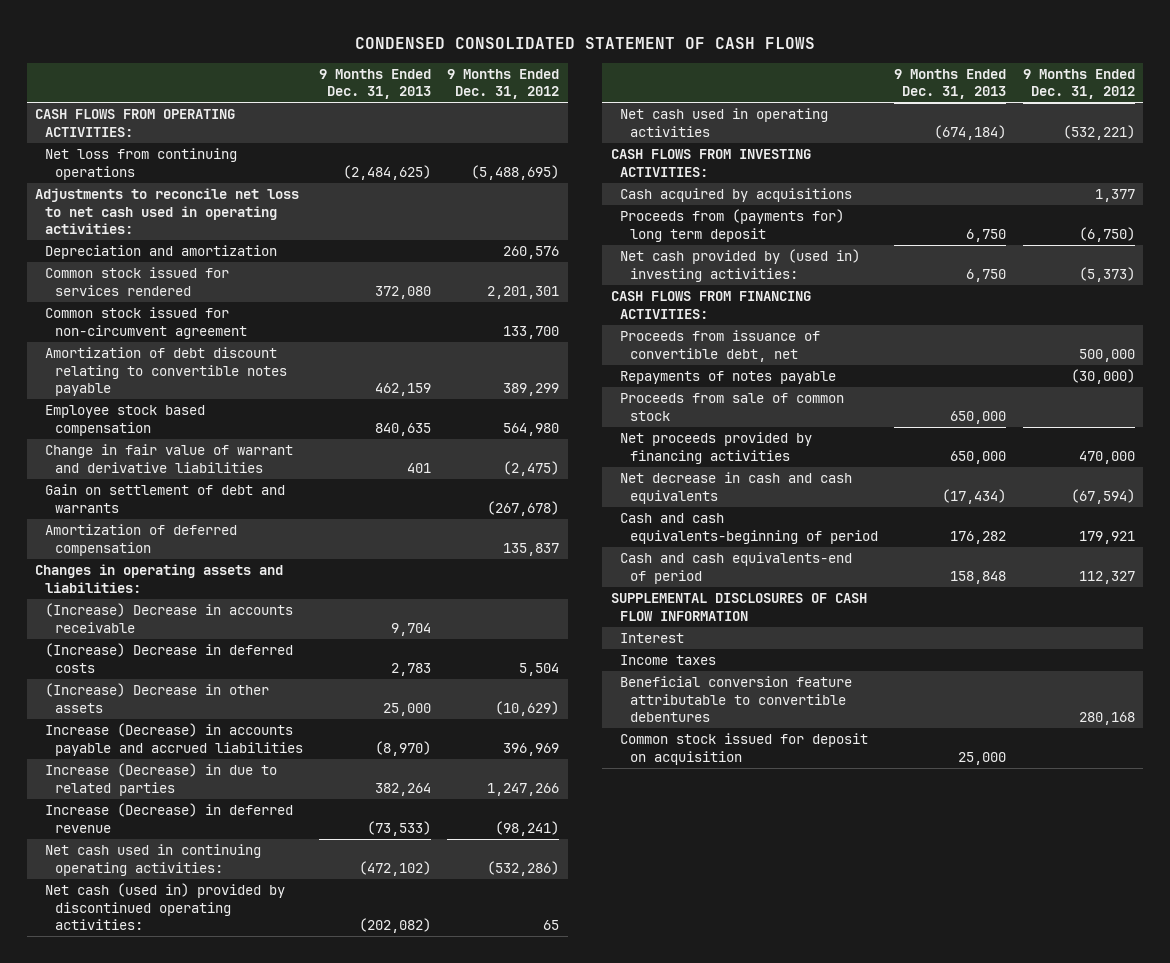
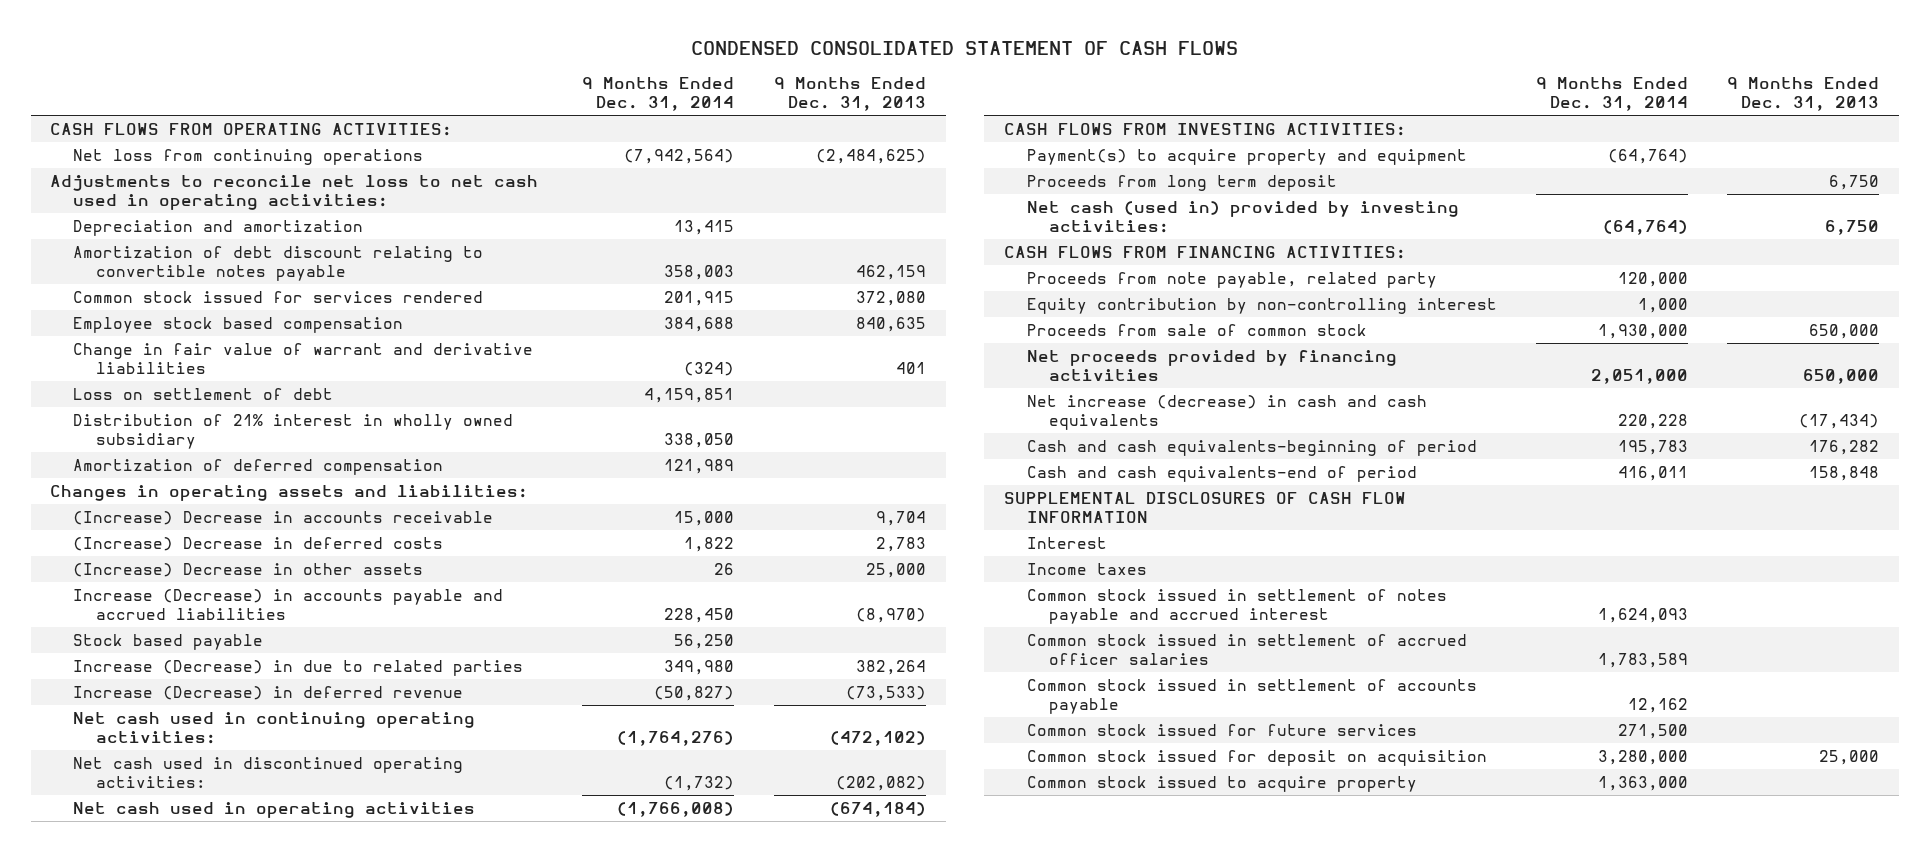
- | 9 Months Ended Dec. 31, 2013 | 9 Months Ended Dec. 31, 2012
+ | 9 Months Ended Dec. 31, 2014 | 9 Months Ended Dec. 31, 2013
- Common stock issued for non-circumvent agreement | | 133,700
moved down: Common stock issued for services rendered | 201,915 | 372,080
- Gain on settlement of debt and warrants | | (267,678)
+ Loss on settlement of debt | 4,159,851 |
+ Distribution of 21% interest in wholly owned subsidiary | 338,050 |
+ Stock based payable | 56,250 |
- Net cash (used in) provided by discontinued operating activities: | (202,082) | 65
+ Net cash used in discontinued operating activities: | (1,732) | (202,082)
- Cash acquired by acquisitions | | 1,377
- Proceeds from (payments for) long term deposit | 6,750 | (6,750)
- Net cash provided by (used in) investing activities: | 6,750 | (5,373)
+ Payment(s) to acquire property and equipment | (64,764) |
+ Proceeds from long term deposit | | 6,750
+ Net cash (used in) provided by investing activities: | (64,764) | 6,750
- Proceeds from issuance of convertible debt, net | | 500,000
- Repayments of notes payable | | (30,000)
+ Proceeds from note payable, related party | 120,000 |
+ Equity contribution by non-controlling interest | 1,000 |
- Net decrease in cash and cash equivalents | (17,434) | (67,594)
+ Net increase (decrease) in cash and cash equivalents | 220,228 | (17,434)
- Beneficial conversion feature attributable to convertible debentures | | 280,168
+ Common stock issued in settlement of notes payable and accrued interest | 1,624,093 |
+ Common stock issued in settlement of accrued officer salaries | 1,783,589 |
+ Common stock issued in settlement of accounts payable | 12,162 |
+ Common stock issued for future services | 271,500 |
+ Common stock issued to acquire property | 1,363,000 |

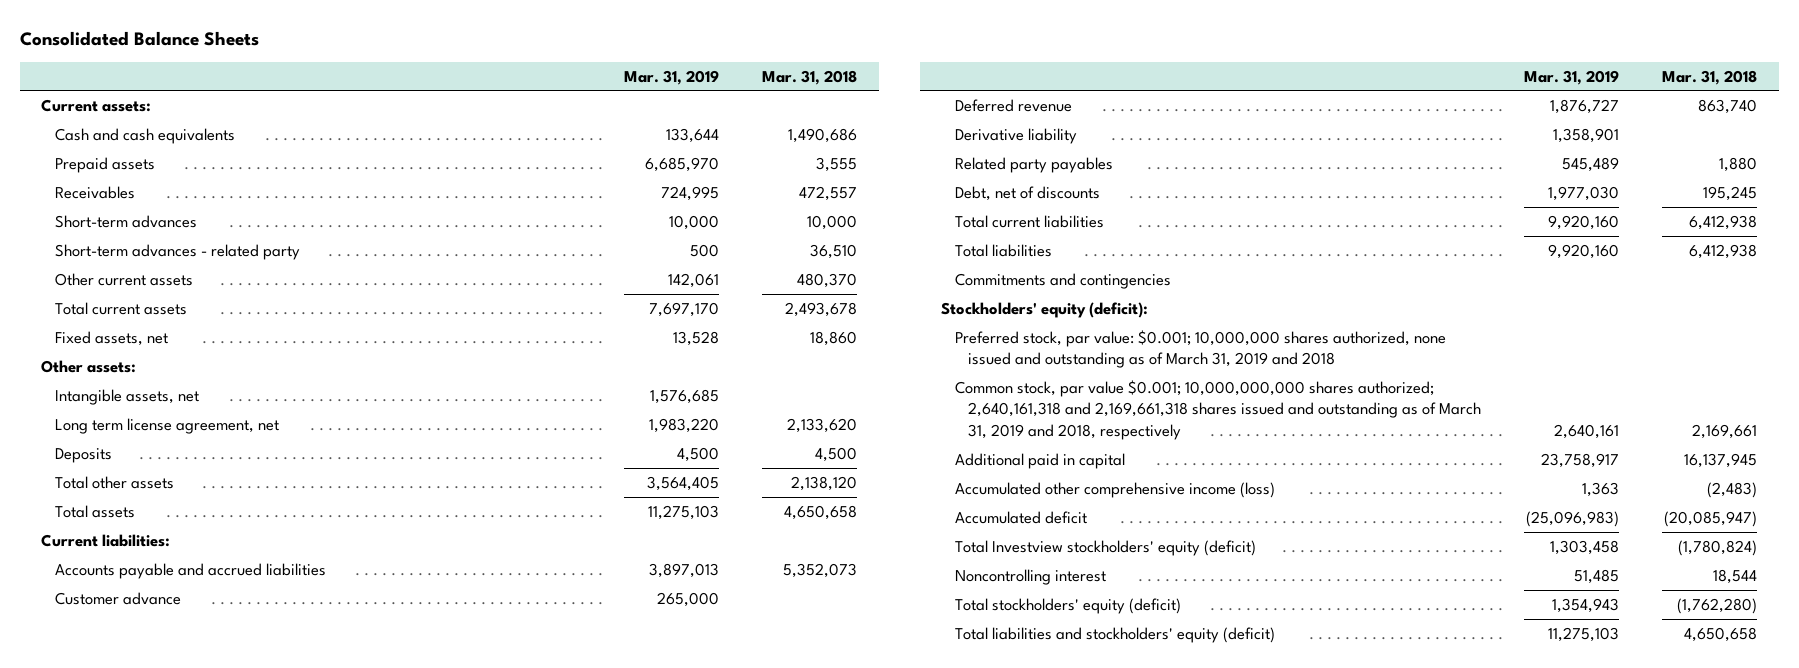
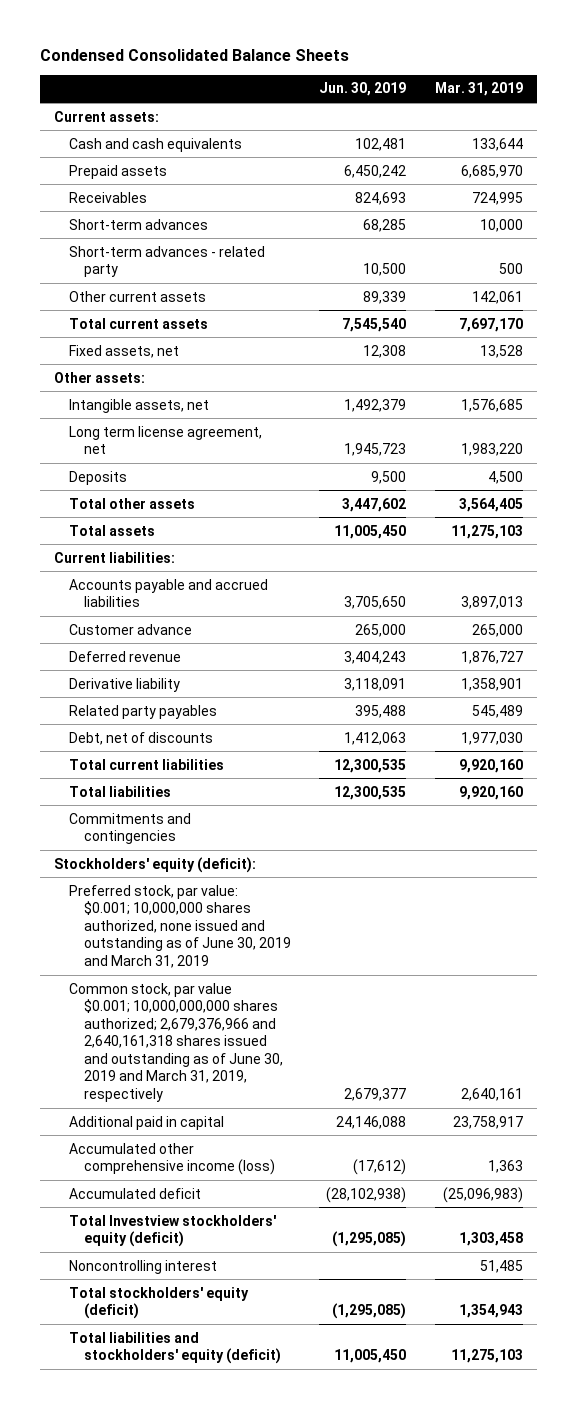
- Consolidated Balance Sheets
+ Condensed Consolidated Balance Sheets
- | Mar. 31, 2019 | Mar. 31, 2018
+ | Jun. 30, 2019 | Mar. 31, 2019
- Preferred stock, par value: $0.001; 10,000,000 shares authorized, none issued and outstanding as of March 31, 2019 and 2018
- Common stock, par value $0.001; 10,000,000,000 shares authorized; 2,640,161,318 and 2,169,661,318 shares issued and outstanding as of March 31, 2019 and 2018, respectively | 2,640,161 | 2,169,661
+ Preferred stock, par value: $0.001; 10,000,000 shares authorized, none issued and outstanding as of June 30, 2019 and March 31, 2019
+ Common stock, par value $0.001; 10,000,000,000 shares authorized; 2,679,376,966 and 2,640,161,318 shares issued and outstanding as of June 30, 2019 and March 31, 2019, respectively | 2,679,377 | 2,640,161

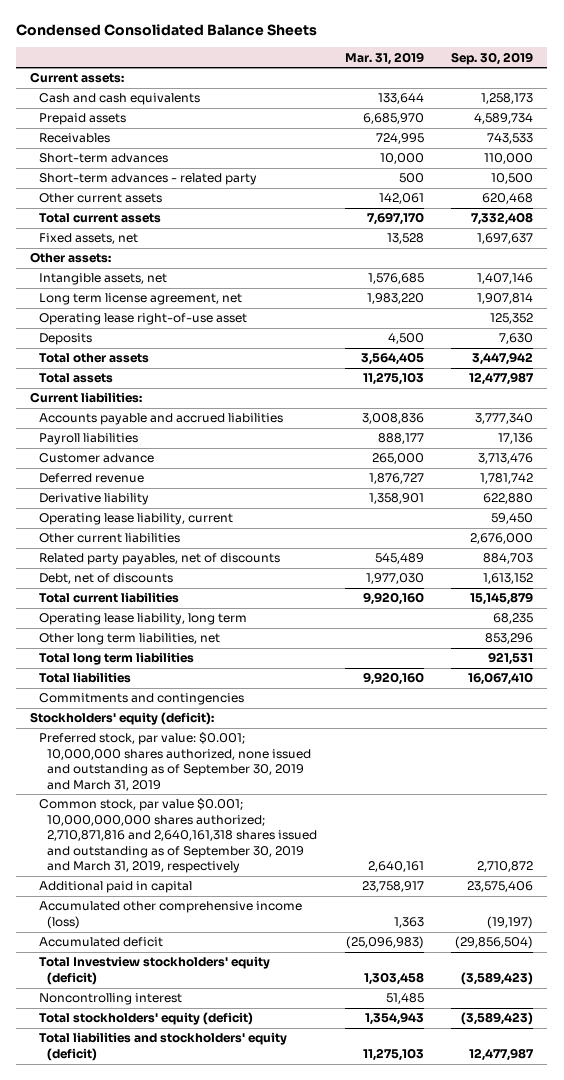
- | Jun. 30, 2019 | Mar. 31, 2019
+ | Mar. 31, 2019 | Sep. 30, 2019
+ Operating lease right-of-use asset | | 125,352
- Accounts payable and accrued liabilities | 3,705,650 | 3,897,013
+ Accounts payable and accrued liabilities | 3,008,836 | 3,777,340
+ Payroll liabilities | 888,177 | 17,136
- Related party payables | 395,488 | 545,489
+ Operating lease liability, current | | 59,450
+ Other current liabilities | | 2,676,000
+ Related party payables, net of discounts | 545,489 | 884,703
+ Operating lease liability, long term | | 68,235
+ Other long term liabilities, net | | 853,296
+ Total long term liabilities | | 921,531
- Preferred stock, par value: $0.001; 10,000,000 shares authorized, none issued and outstanding as of June 30, 2019 and March 31, 2019
- Common stock, par value $0.001; 10,000,000,000 shares authorized; 2,679,376,966 and 2,640,161,318 shares issued and outstanding as of June 30, 2019 and March 31, 2019, respectively | 2,679,377 | 2,640,161
+ Preferred stock, par value: $0.001; 10,000,000 shares authorized, none issued and outstanding as of September 30, 2019 and March 31, 2019
+ Common stock, par value $0.001; 10,000,000,000 shares authorized; 2,710,871,816 and 2,640,161,318 shares issued and outstanding as of September 30, 2019 and March 31, 2019, respectively | 2,640,161 | 2,710,872

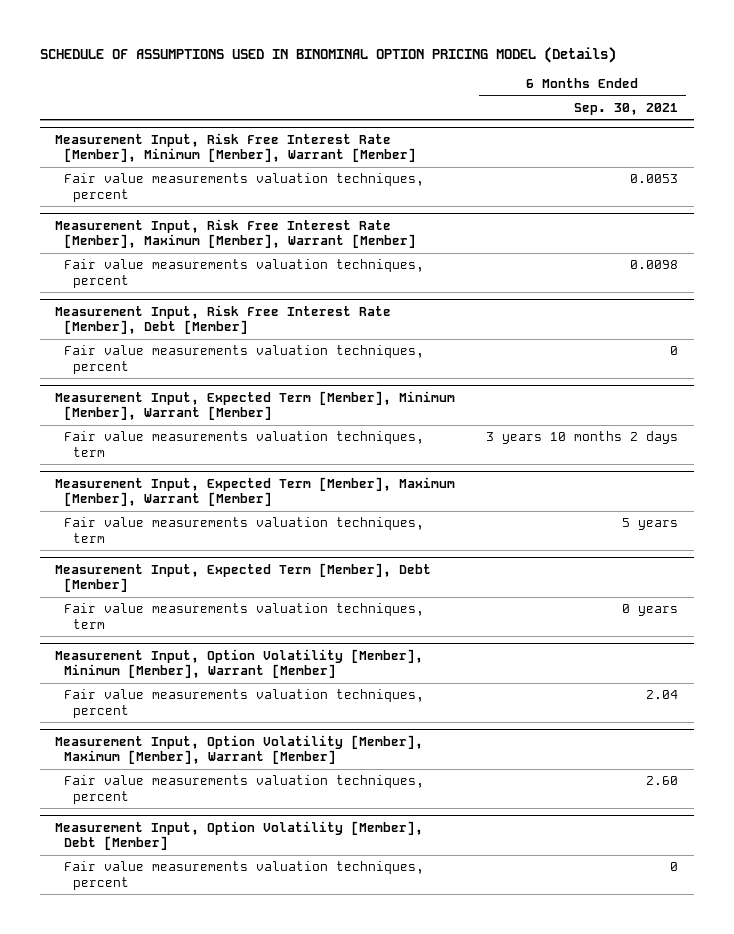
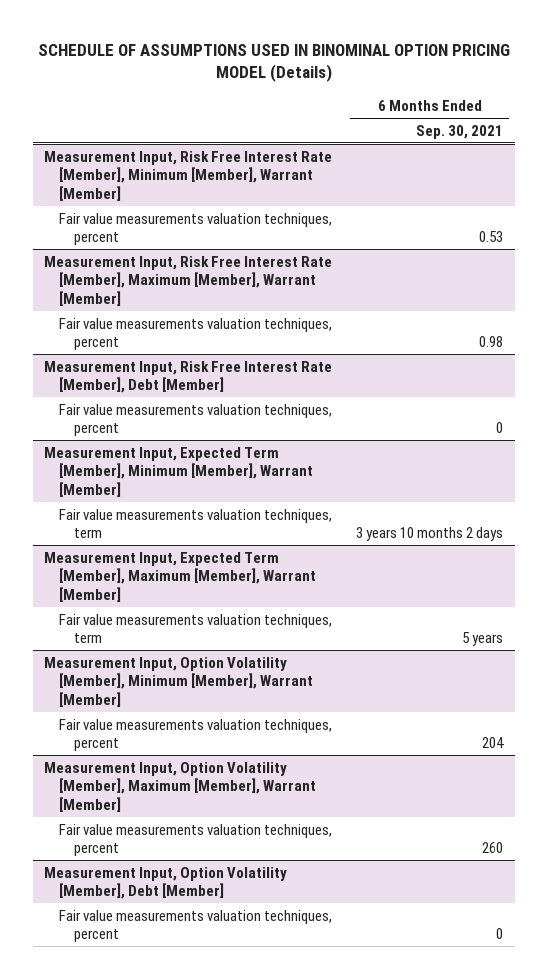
@ Measurement Input, Risk Free Interest Rate [Member], Minimum [Member], Warrant [Member]
- Fair value measurements valuation techniques, percent | 0.0053
+ Fair value measurements valuation techniques, percent | 0.53
@ Measurement Input, Risk Free Interest Rate [Member], Maximum [Member], Warrant [Member]
- Fair value measurements valuation techniques, percent | 0.0098
+ Fair value measurements valuation techniques, percent | 0.98
- Measurement Input, Expected Term [Member], Debt [Member]
- Fair value measurements valuation techniques, term | 0 years
@ Measurement Input, Option Volatility [Member], Minimum [Member], Warrant [Member]
- Fair value measurements valuation techniques, percent | 2.04
+ Fair value measurements valuation techniques, percent | 204
@ Measurement Input, Option Volatility [Member], Maximum [Member], Warrant [Member]
- Fair value measurements valuation techniques, percent | 2.60
+ Fair value measurements valuation techniques, percent | 260

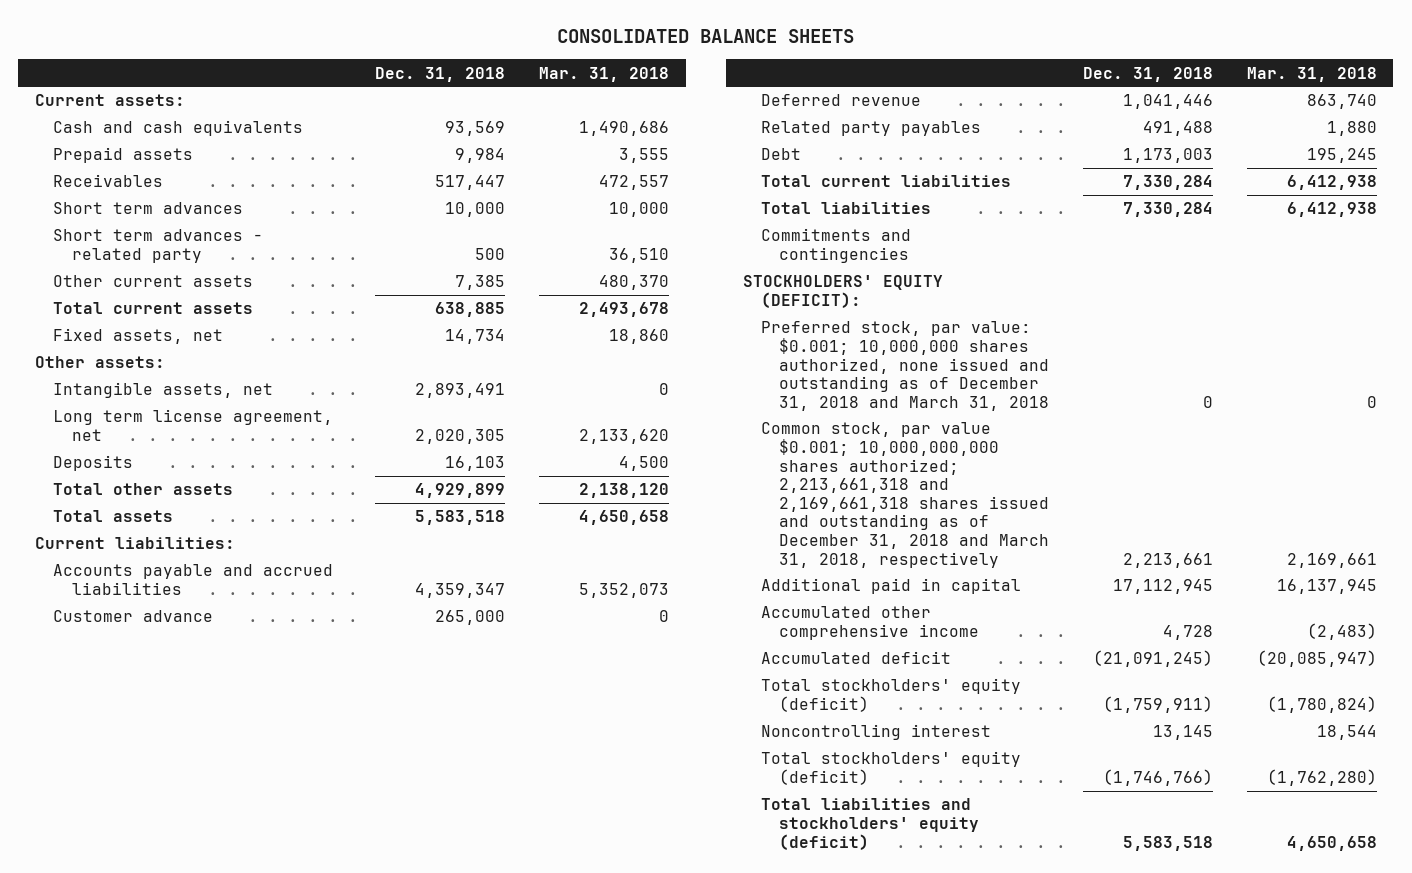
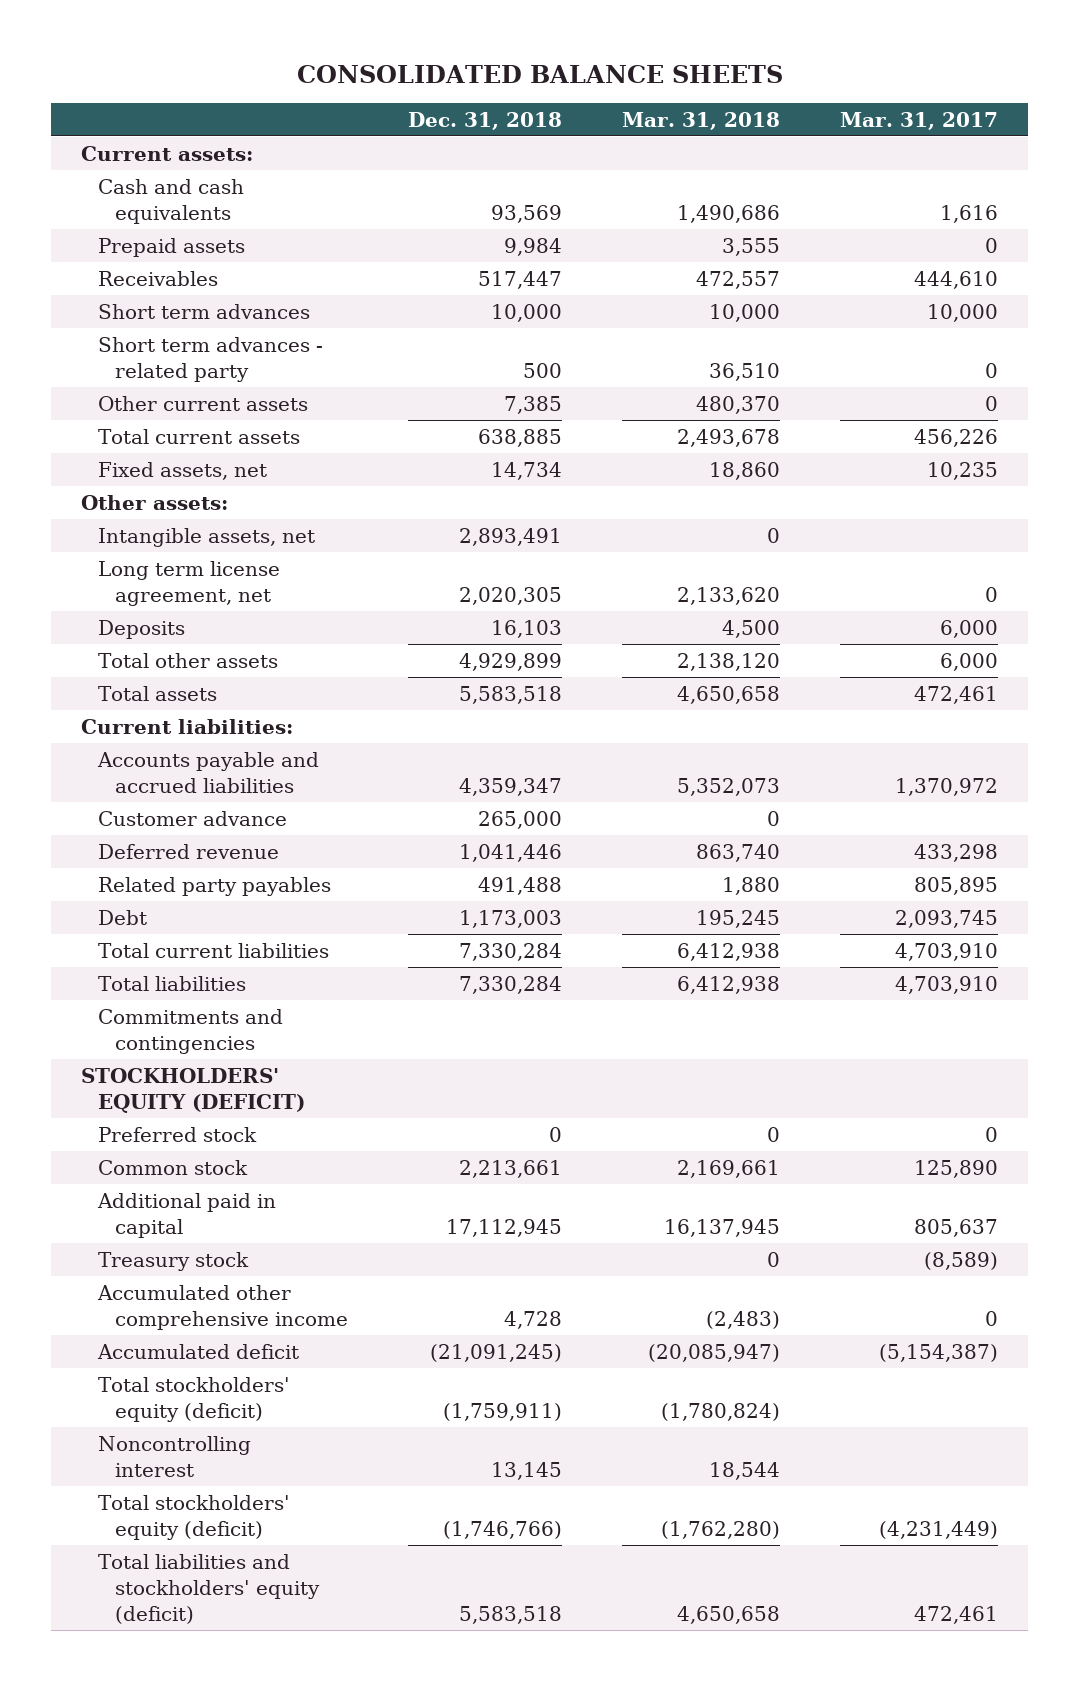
- | Dec. 31, 2018 | Mar. 31, 2018
+ | Dec. 31, 2018 | Mar. 31, 2018 | Mar. 31, 2017
- STOCKHOLDERS' EQUITY (DEFICIT):
- Preferred stock, par value: $0.001; 10,000,000 shares authorized, none issued and outstanding as of December 31, 2018 and March 31, 2018 | 0 | 0
- Common stock, par value $0.001; 10,000,000,000 shares authorized; 2,213,661,318 and 2,169,661,318 shares issued and outstanding as of December 31, 2018 and March 31, 2018, respectively | 2,213,661 | 2,169,661
+ STOCKHOLDERS' EQUITY (DEFICIT)
+ Preferred stock | 0 | 0 | 0
+ Common stock | 2,213,661 | 2,169,661 | 125,890
+ Treasury stock | | 0 | (8,589)

